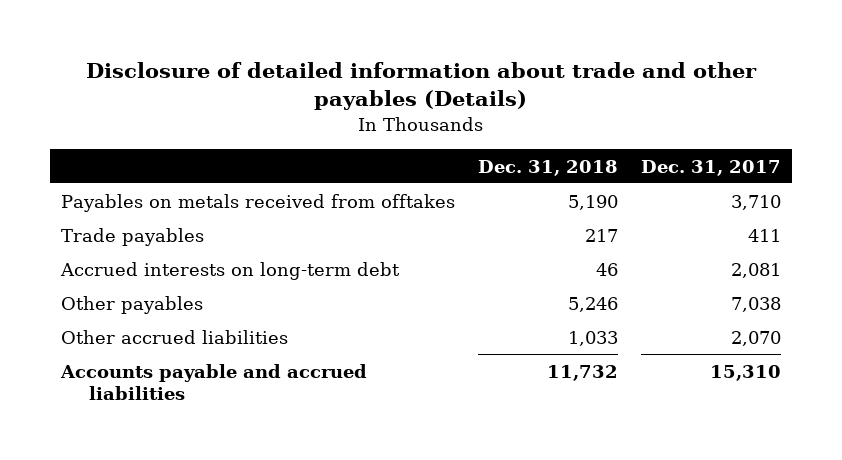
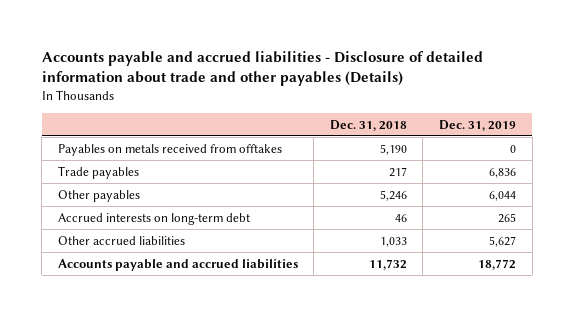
- Disclosure of detailed information about trade and other payables (Details)
+ Accounts payable and accrued liabilities - Disclosure of detailed information about trade and other payables (Details)
- | Dec. 31, 2018 | Dec. 31, 2017
+ | Dec. 31, 2018 | Dec. 31, 2019
moved down: Accrued interests on long-term debt | 46 | 265

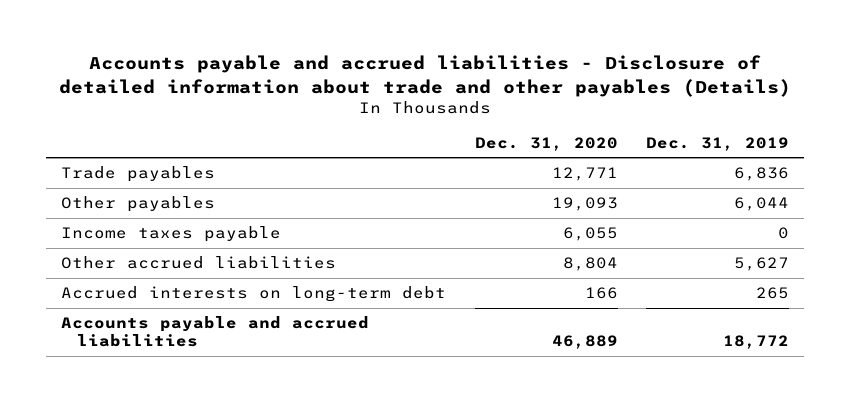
- | Dec. 31, 2018 | Dec. 31, 2019
+ | Dec. 31, 2020 | Dec. 31, 2019
- Payables on metals received from offtakes | 5,190 | 0
+ Income taxes payable | 6,055 | 0
moved down: Accrued interests on long-term debt | 166 | 265

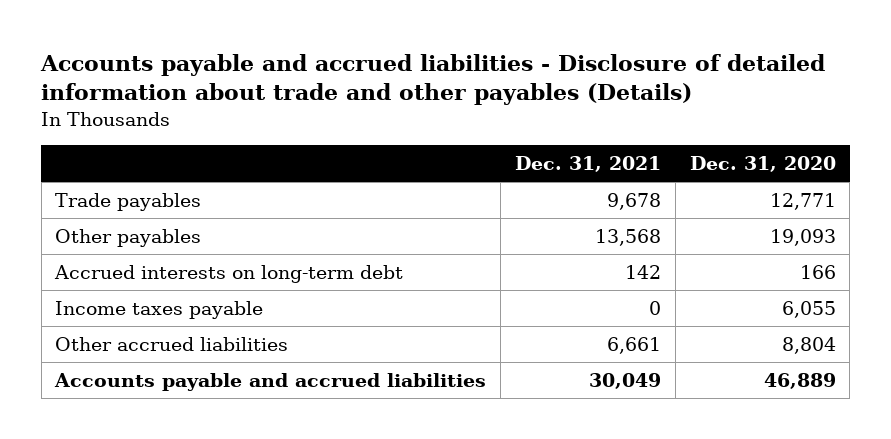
- | Dec. 31, 2020 | Dec. 31, 2019
+ | Dec. 31, 2021 | Dec. 31, 2020
moved up: Accrued interests on long-term debt | 142 | 166

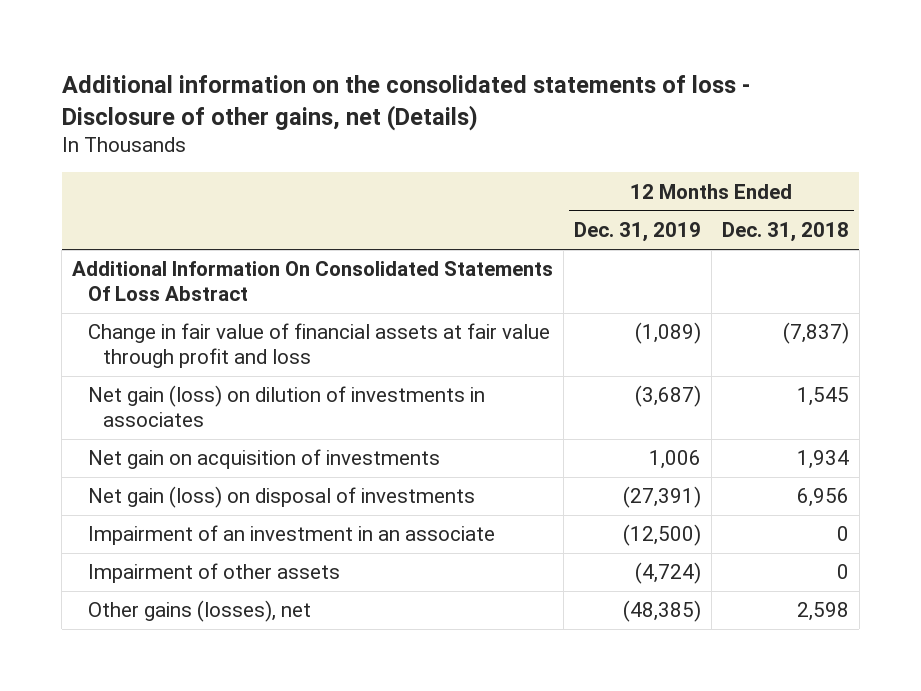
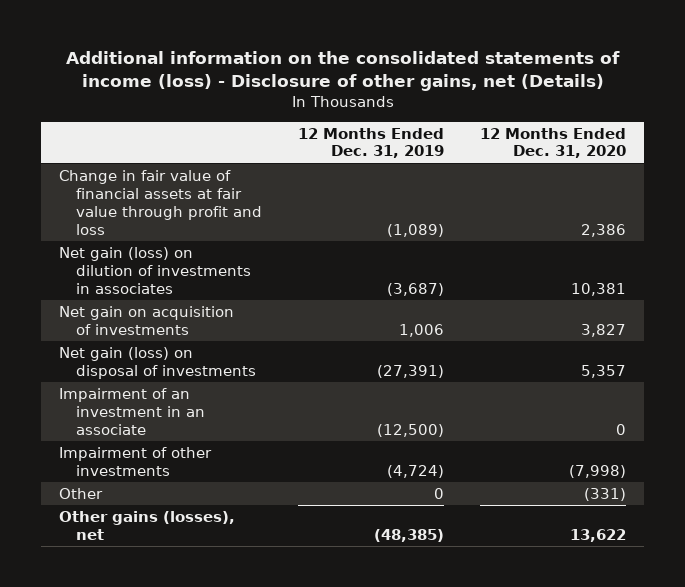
- Additional information on the consolidated statements of loss - Disclosure of other gains, net (Details)
+ Additional information on the consolidated statements of income (loss) - Disclosure of other gains, net (Details)
- | 12 Months Ended Dec. 31, 2019 | 12 Months Ended Dec. 31, 2018
+ | 12 Months Ended Dec. 31, 2019 | 12 Months Ended Dec. 31, 2020
- Additional Information On Consolidated Statements Of Loss Abstract
- Impairment of other assets | (4,724) | 0
+ Impairment of other investments | (4,724) | (7,998)
+ Other | 0 | (331)

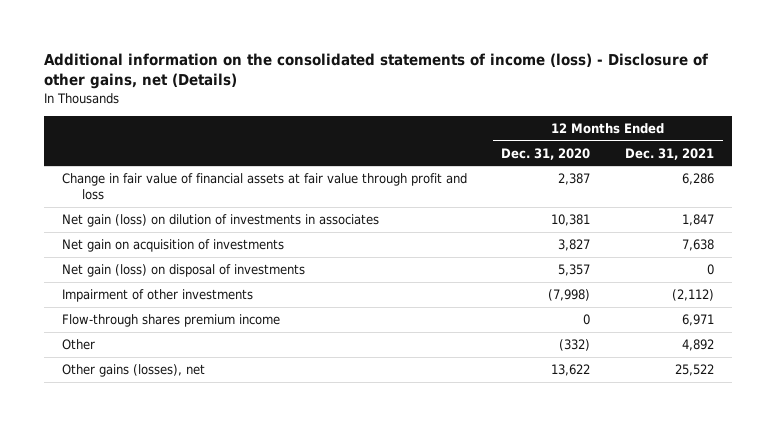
- | 12 Months Ended Dec. 31, 2019 | 12 Months Ended Dec. 31, 2020
+ | 12 Months Ended Dec. 31, 2020 | 12 Months Ended Dec. 31, 2021
- Change in fair value of financial assets at fair value through profit and loss | (1,089) | 2,386
+ Change in fair value of financial assets at fair value through profit and loss | 2,387 | 6,286
- Impairment of an investment in an associate | (12,500) | 0
- Other | 0 | (331)
+ Flow-through shares premium income | 0 | 6,971
+ Other | (332) | 4,892

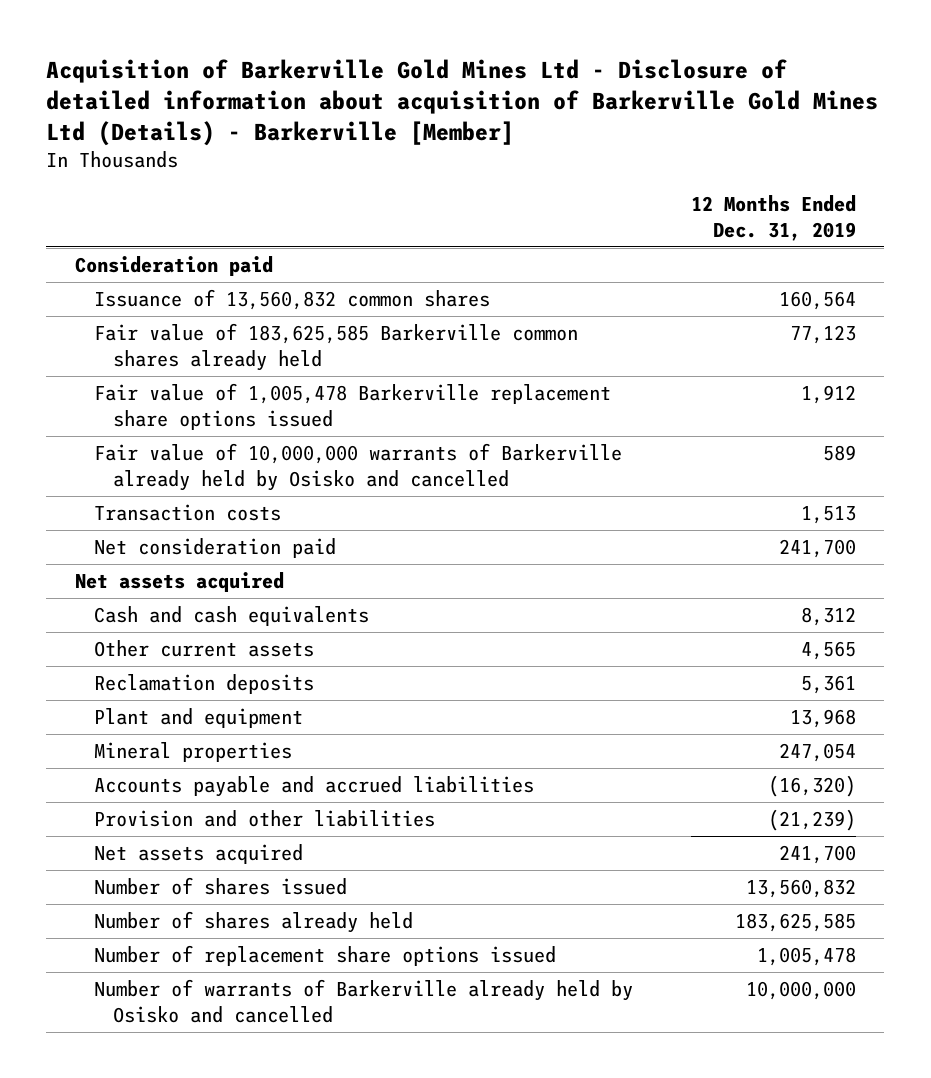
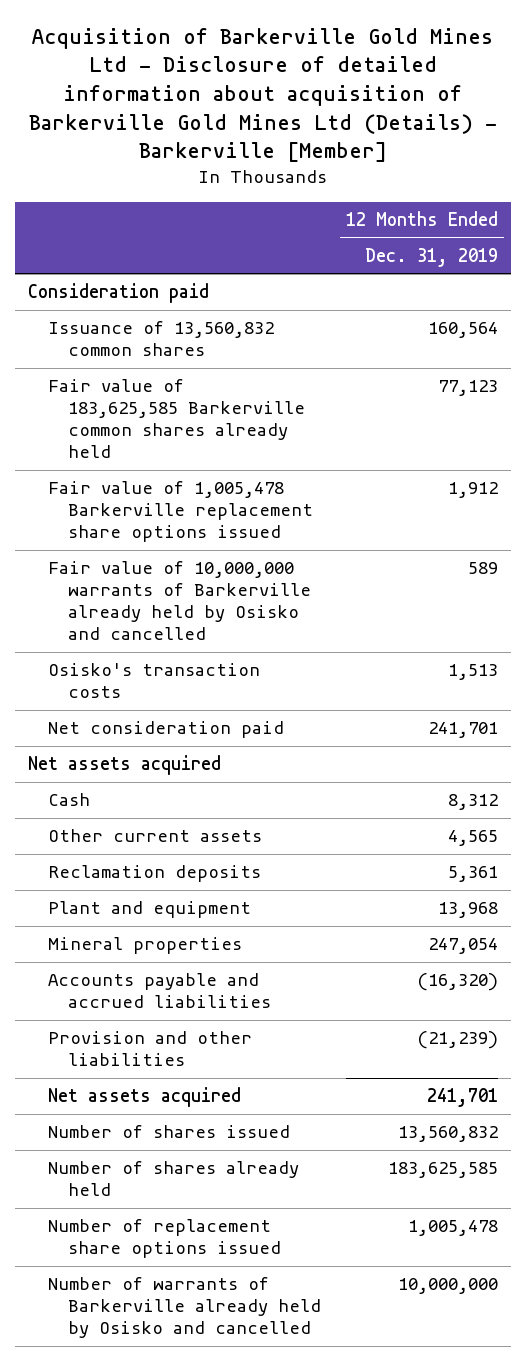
- Transaction costs | 1,513
- Net consideration paid | 241,700
+ Osisko's transaction costs | 1,513
+ Net consideration paid | 241,701
- Cash and cash equivalents | 8,312
+ Cash | 8,312
- Net assets acquired | 241,700
+ Net assets acquired | 241,701

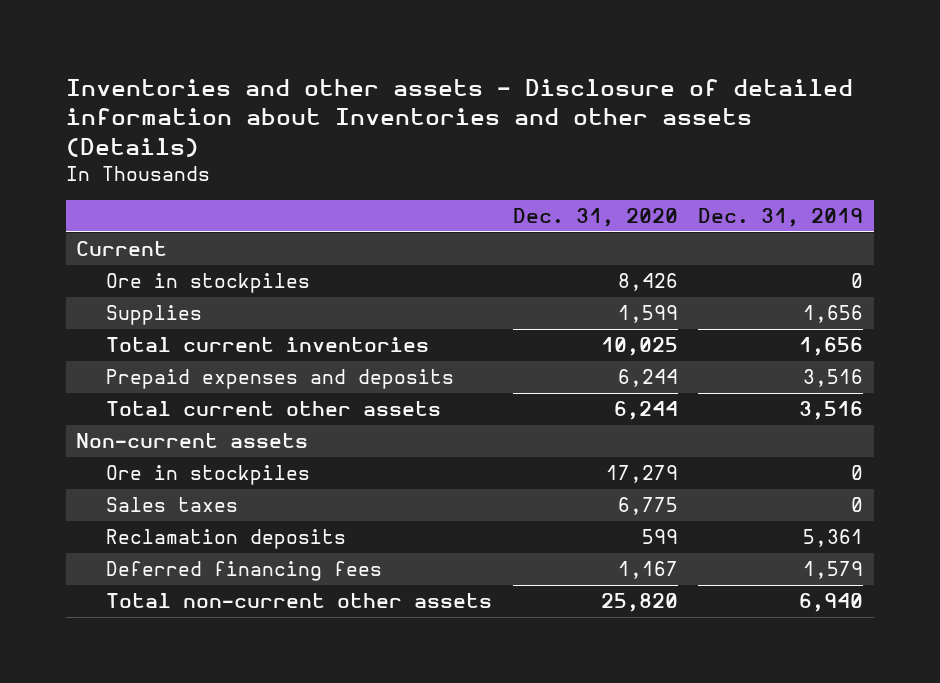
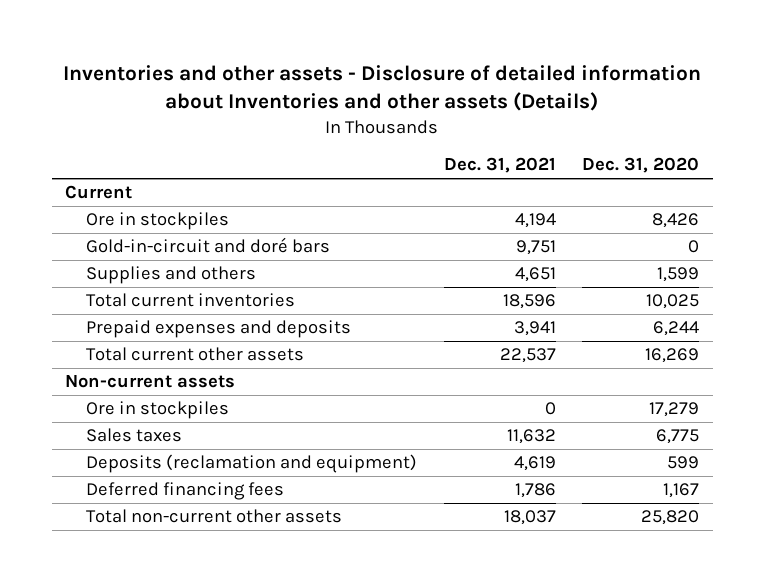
- | Dec. 31, 2020 | Dec. 31, 2019
+ | Dec. 31, 2021 | Dec. 31, 2020
- Supplies | 1,599 | 1,656
+ Gold-in-circuit and doré bars | 9,751 | 0
+ Supplies and others | 4,651 | 1,599
- Total current other assets | 6,244 | 3,516
+ Total current other assets | 22,537 | 16,269
- Reclamation deposits | 599 | 5,361
+ Deposits (reclamation and equipment) | 4,619 | 599

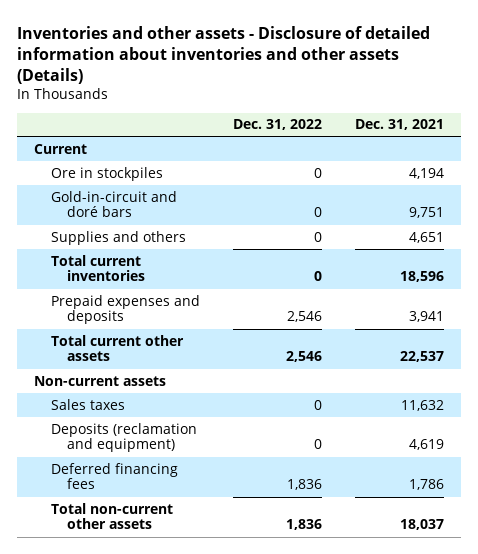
- Inventories and other assets - Disclosure of detailed information about Inventories and other assets (Details)
+ Inventories and other assets - Disclosure of detailed information about inventories and other assets (Details)
- | Dec. 31, 2021 | Dec. 31, 2020
+ | Dec. 31, 2022 | Dec. 31, 2021
- Ore in stockpiles | 0 | 17,279

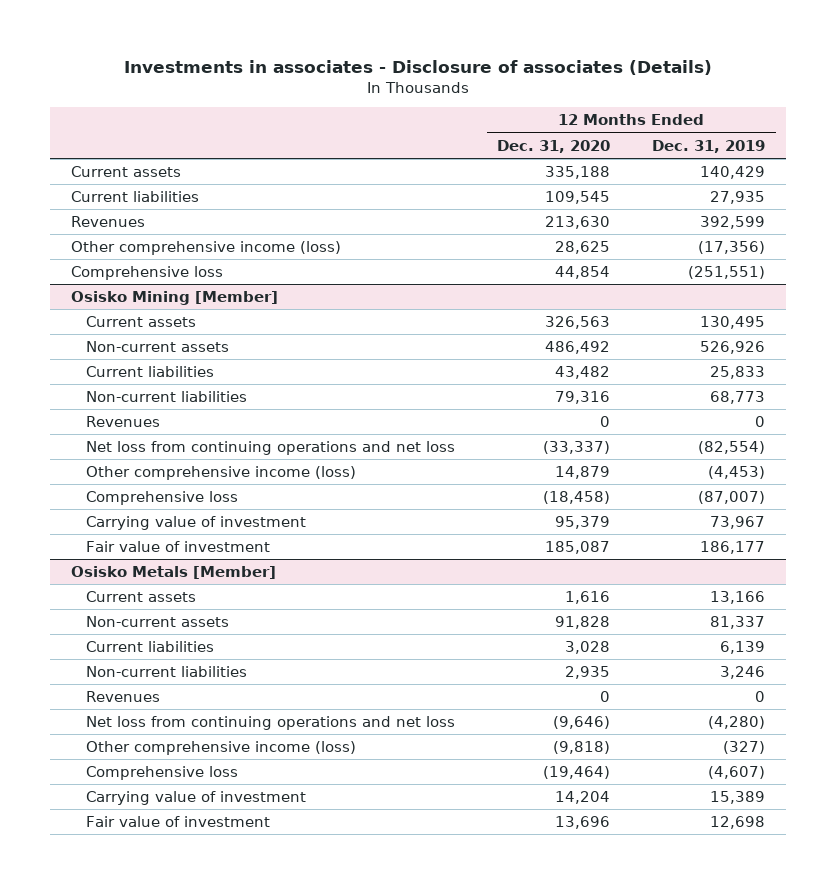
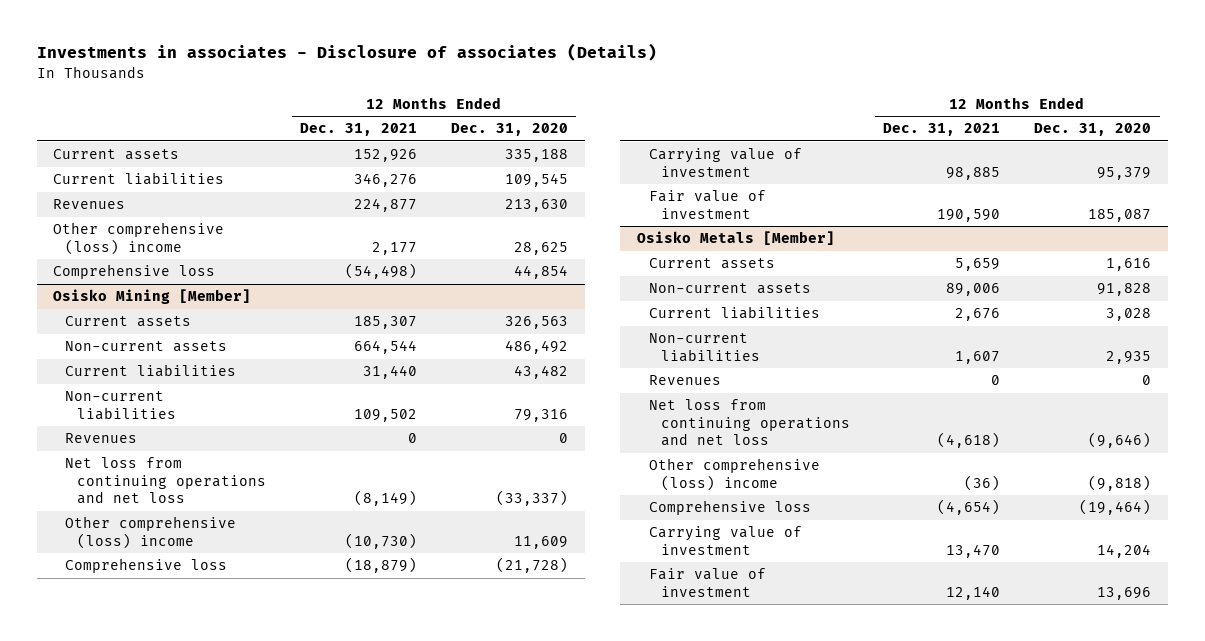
- | 12 Months Ended Dec. 31, 2020 | 12 Months Ended Dec. 31, 2019
+ | 12 Months Ended Dec. 31, 2021 | 12 Months Ended Dec. 31, 2020
- Other comprehensive income (loss) | 28,625 | (17,356)
+ Other comprehensive (loss) income | 2,177 | 28,625
@ Osisko Mining [Member]
- Other comprehensive income (loss) | 14,879 | (4,453)
- Comprehensive loss | (18,458) | (87,007)
+ Other comprehensive (loss) income | (10,730) | 11,609
+ Comprehensive loss | (18,879) | (21,728)
@ Osisko Metals [Member]
- Other comprehensive income (loss) | (9,818) | (327)
+ Other comprehensive (loss) income | (36) | (9,818)

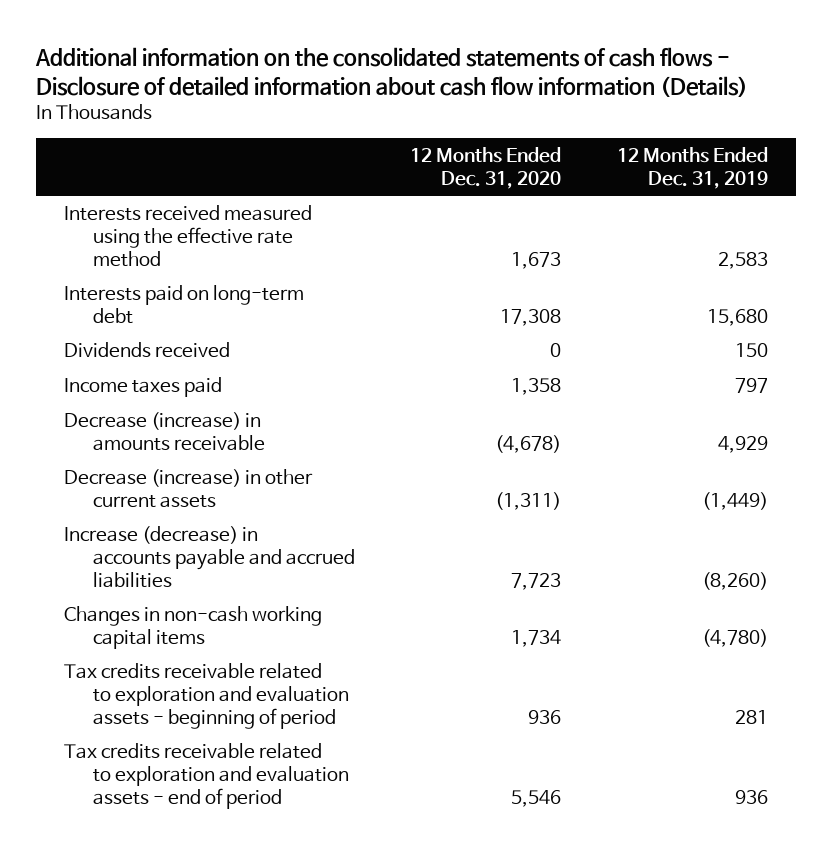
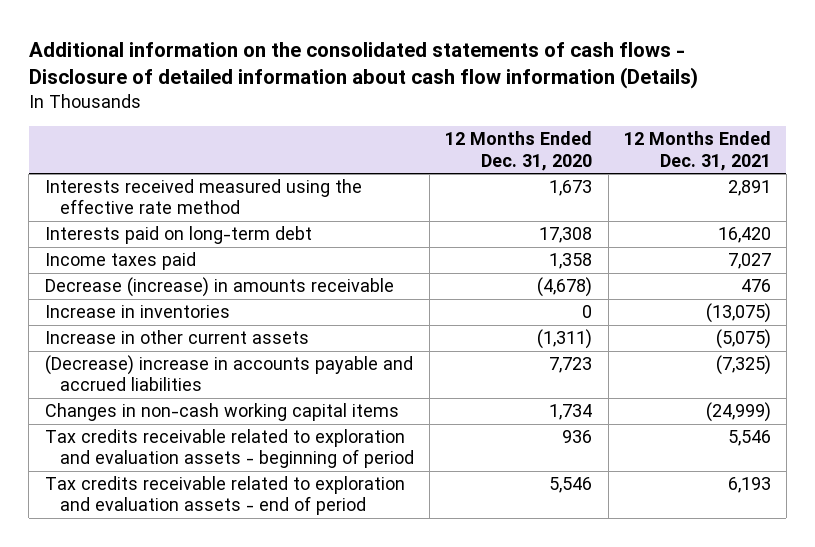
- | 12 Months Ended Dec. 31, 2020 | 12 Months Ended Dec. 31, 2019
+ | 12 Months Ended Dec. 31, 2020 | 12 Months Ended Dec. 31, 2021
- Dividends received | 0 | 150
- Decrease (increase) in other current assets | (1,311) | (1,449)
- Increase (decrease) in accounts payable and accrued liabilities | 7,723 | (8,260)
+ Increase in inventories | 0 | (13,075)
+ Increase in other current assets | (1,311) | (5,075)
+ (Decrease) increase in accounts payable and accrued liabilities | 7,723 | (7,325)

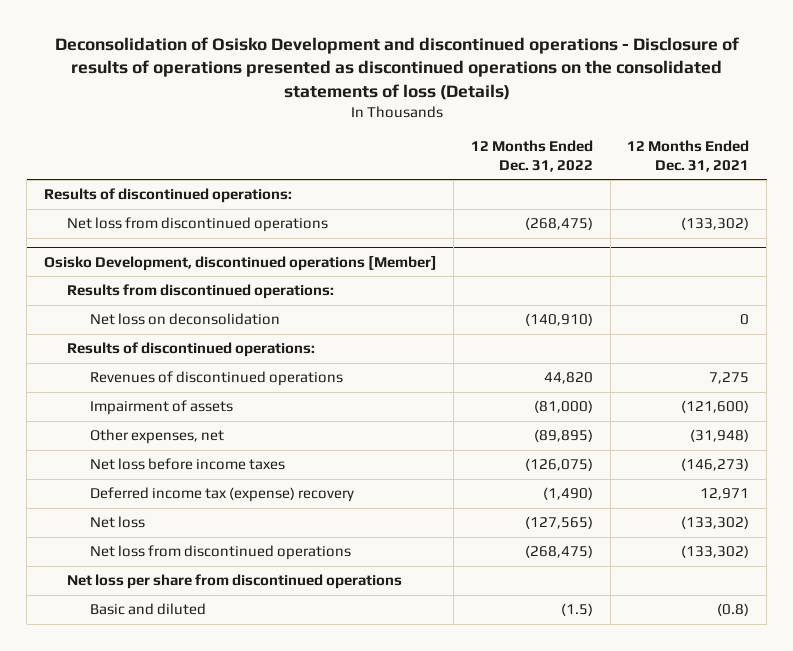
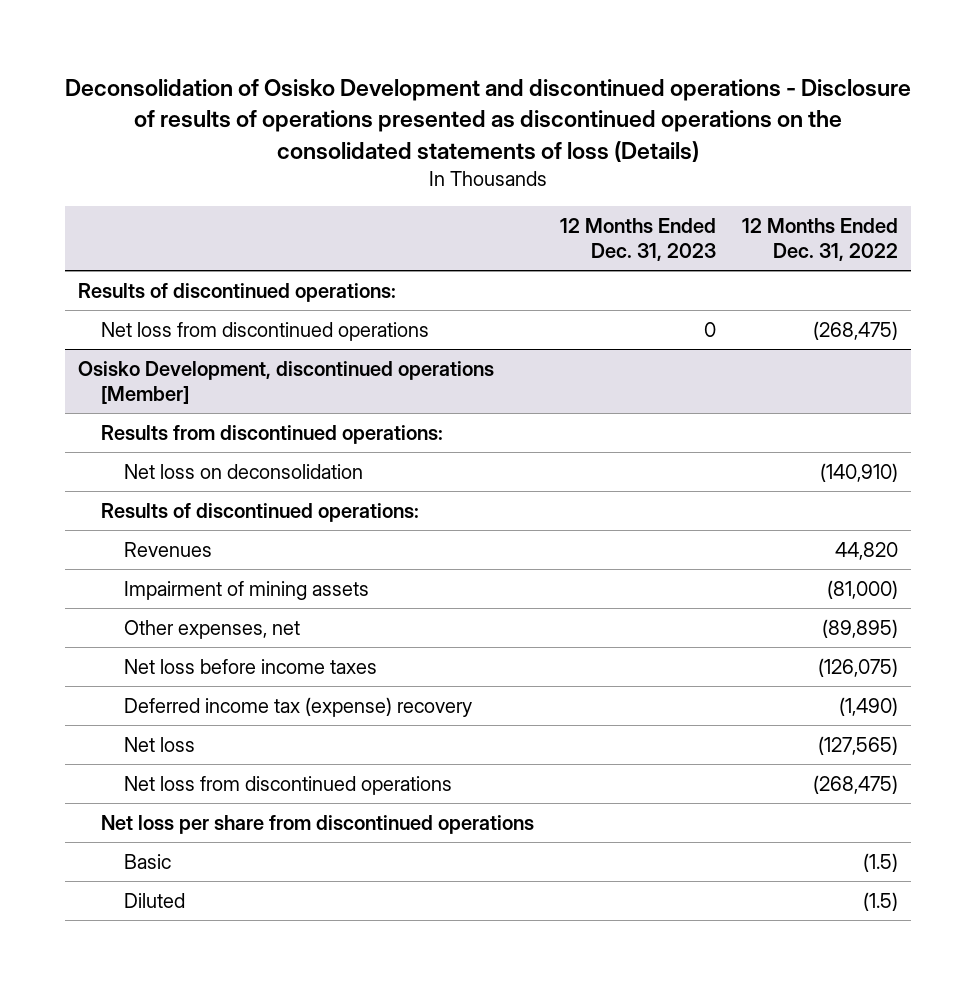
- | 12 Months Ended Dec. 31, 2022 | 12 Months Ended Dec. 31, 2021
+ | 12 Months Ended Dec. 31, 2023 | 12 Months Ended Dec. 31, 2022
@ Osisko Development, discontinued operations [Member]
- Revenues of discontinued operations | 44,820 | 7,275
- Impairment of assets | (81,000) | (121,600)
+ Revenues | | 44,820
+ Impairment of mining assets | | (81,000)
- Basic and diluted | (1.5) | (0.8)
+ Basic | | (1.5)
+ Diluted | | (1.5)

